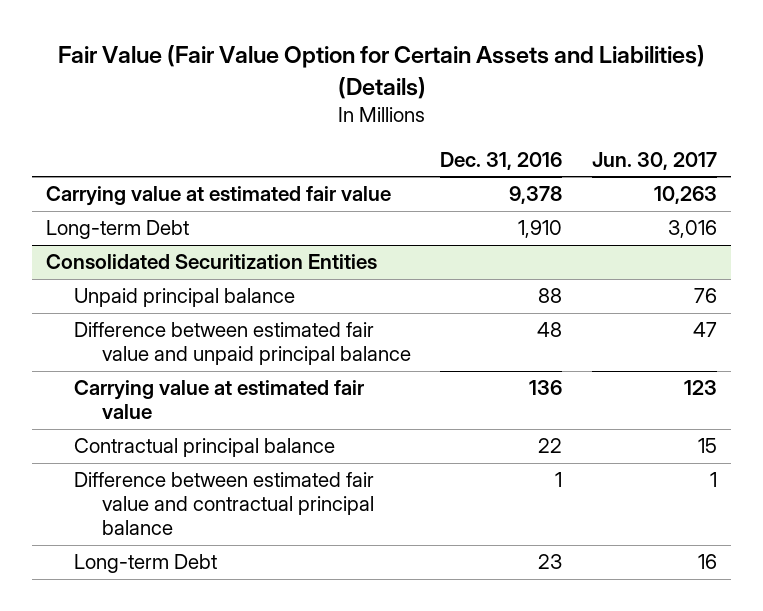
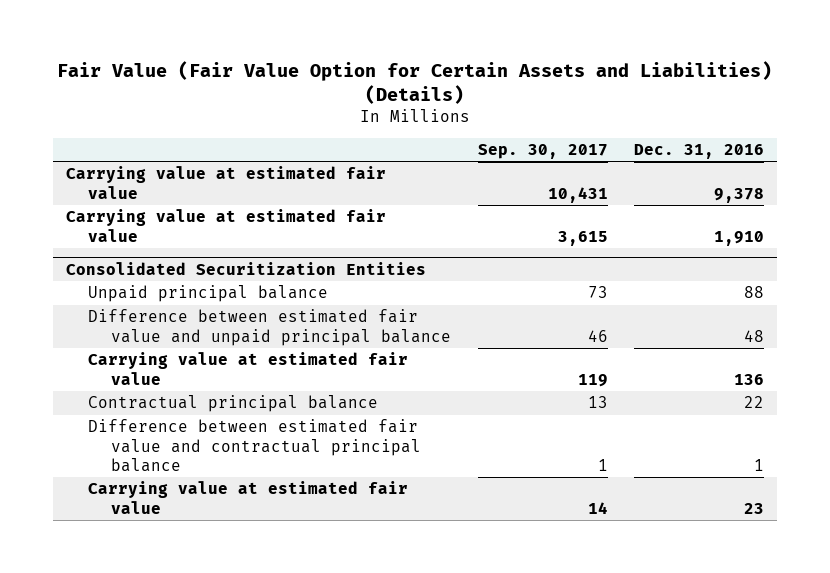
- | Dec. 31, 2016 | Jun. 30, 2017
+ | Sep. 30, 2017 | Dec. 31, 2016
- Long-term Debt | 1,910 | 3,016
+ Carrying value at estimated fair value | 3,615 | 1,910
@ Consolidated Securitization Entities
- Long-term Debt | 23 | 16
+ Carrying value at estimated fair value | 14 | 23

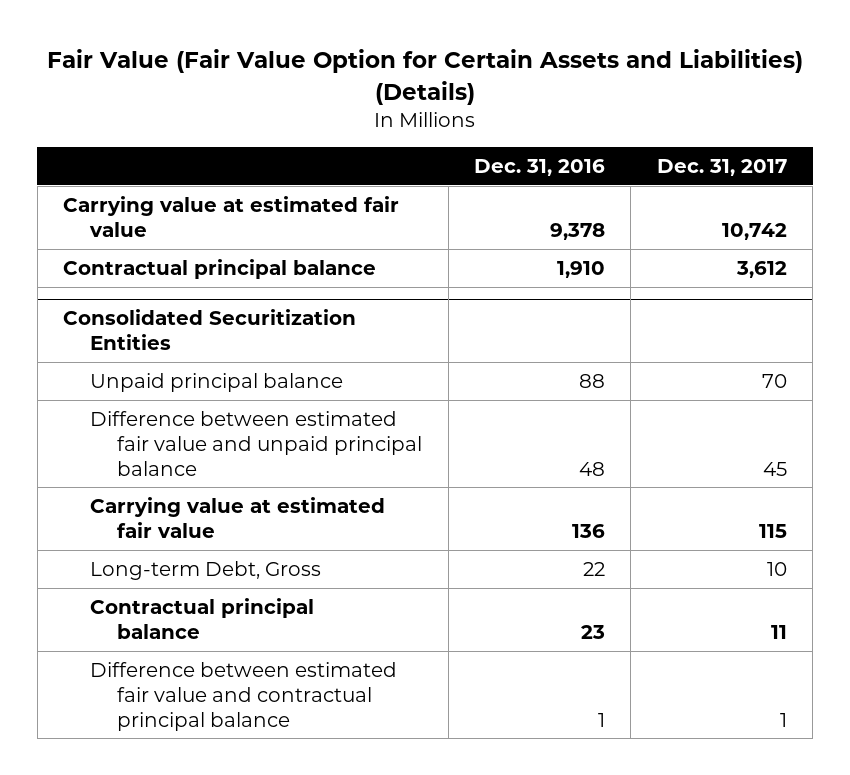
- | Sep. 30, 2017 | Dec. 31, 2016
+ | Dec. 31, 2016 | Dec. 31, 2017
- Carrying value at estimated fair value | 3,615 | 1,910
+ Contractual principal balance | 1,910 | 3,612
@ Consolidated Securitization Entities
- Contractual principal balance | 13 | 22
+ Long-term Debt, Gross | 22 | 10
+ Contractual principal balance | 23 | 11
- Carrying value at estimated fair value | 14 | 23

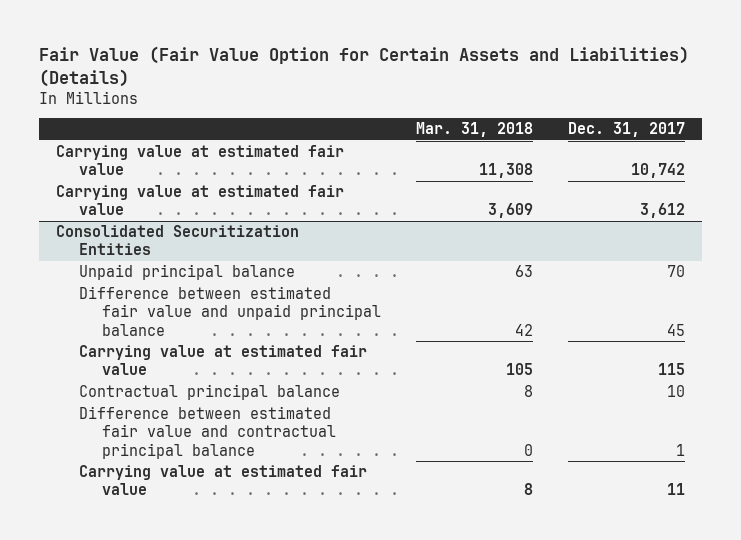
- | Dec. 31, 2016 | Dec. 31, 2017
+ | Mar. 31, 2018 | Dec. 31, 2017
- Contractual principal balance | 1,910 | 3,612
+ Carrying value at estimated fair value | 3,609 | 3,612
@ Consolidated Securitization Entities
- Long-term Debt, Gross | 22 | 10
- Contractual principal balance | 23 | 11
+ Contractual principal balance | 8 | 10
+ Carrying value at estimated fair value | 8 | 11

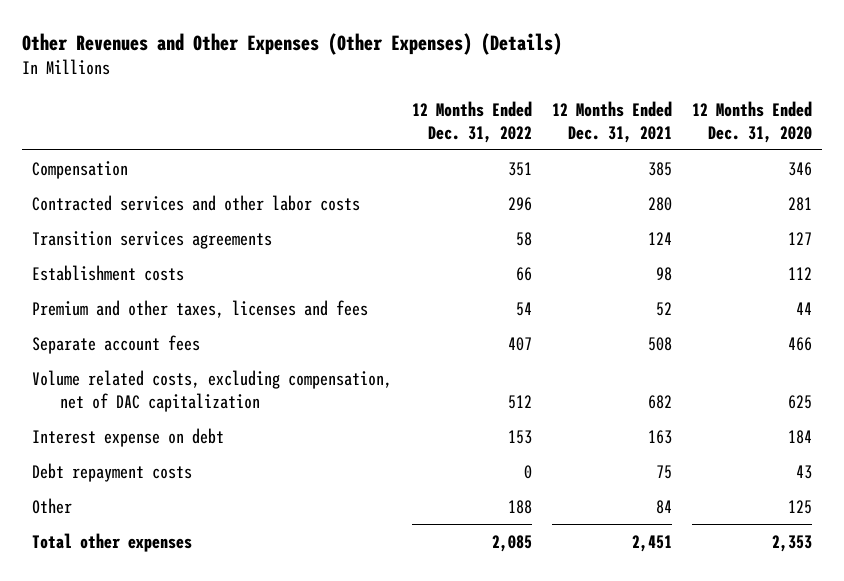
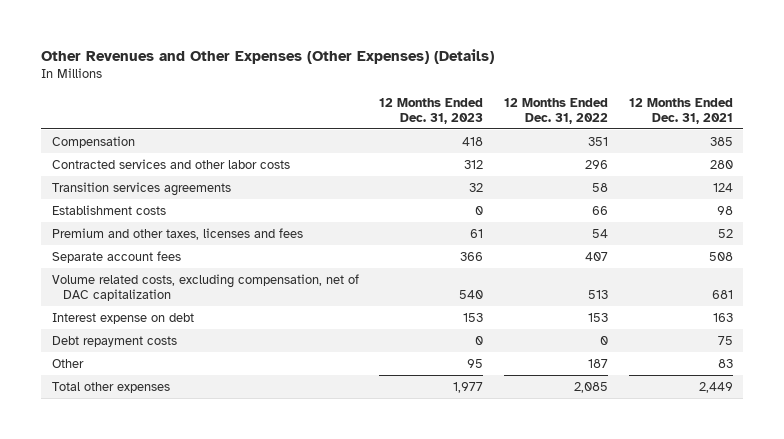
- | 12 Months Ended Dec. 31, 2022 | 12 Months Ended Dec. 31, 2021 | 12 Months Ended Dec. 31, 2020
+ | 12 Months Ended Dec. 31, 2023 | 12 Months Ended Dec. 31, 2022 | 12 Months Ended Dec. 31, 2021
- Volume related costs, excluding compensation, net of DAC capitalization | 512 | 682 | 625
+ Volume related costs, excluding compensation, net of DAC capitalization | 540 | 513 | 681
- Other | 188 | 84 | 125
- Total other expenses | 2,085 | 2,451 | 2,353
+ Other | 95 | 187 | 83
+ Total other expenses | 1,977 | 2,085 | 2,449

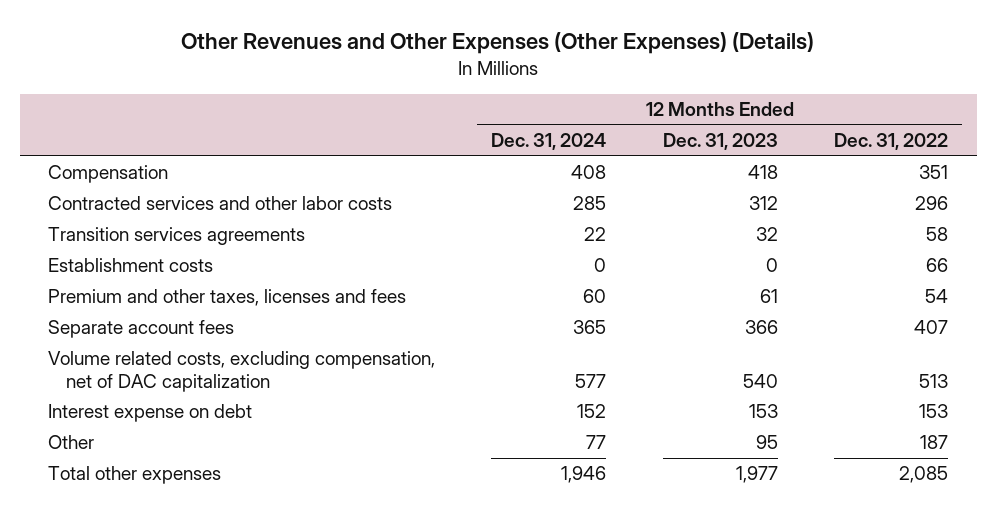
- | 12 Months Ended Dec. 31, 2023 | 12 Months Ended Dec. 31, 2022 | 12 Months Ended Dec. 31, 2021
+ | 12 Months Ended Dec. 31, 2024 | 12 Months Ended Dec. 31, 2023 | 12 Months Ended Dec. 31, 2022
- Debt repayment costs | 0 | 0 | 75

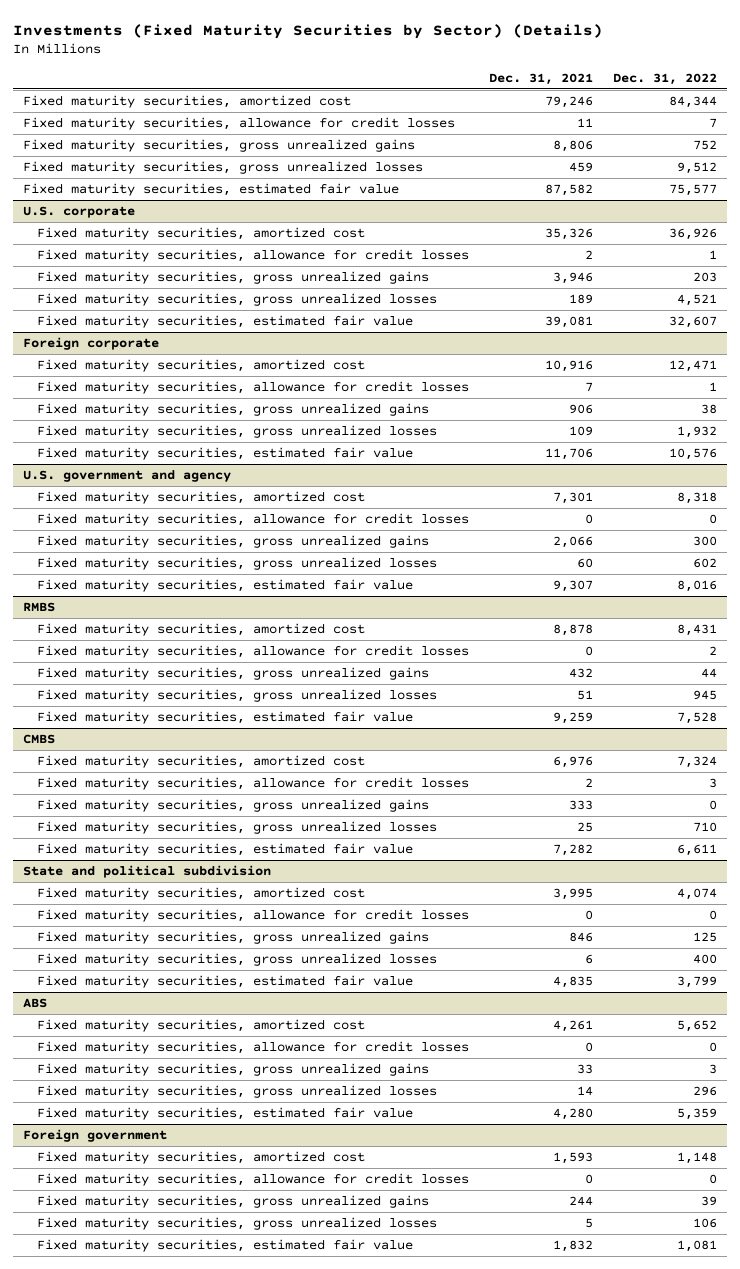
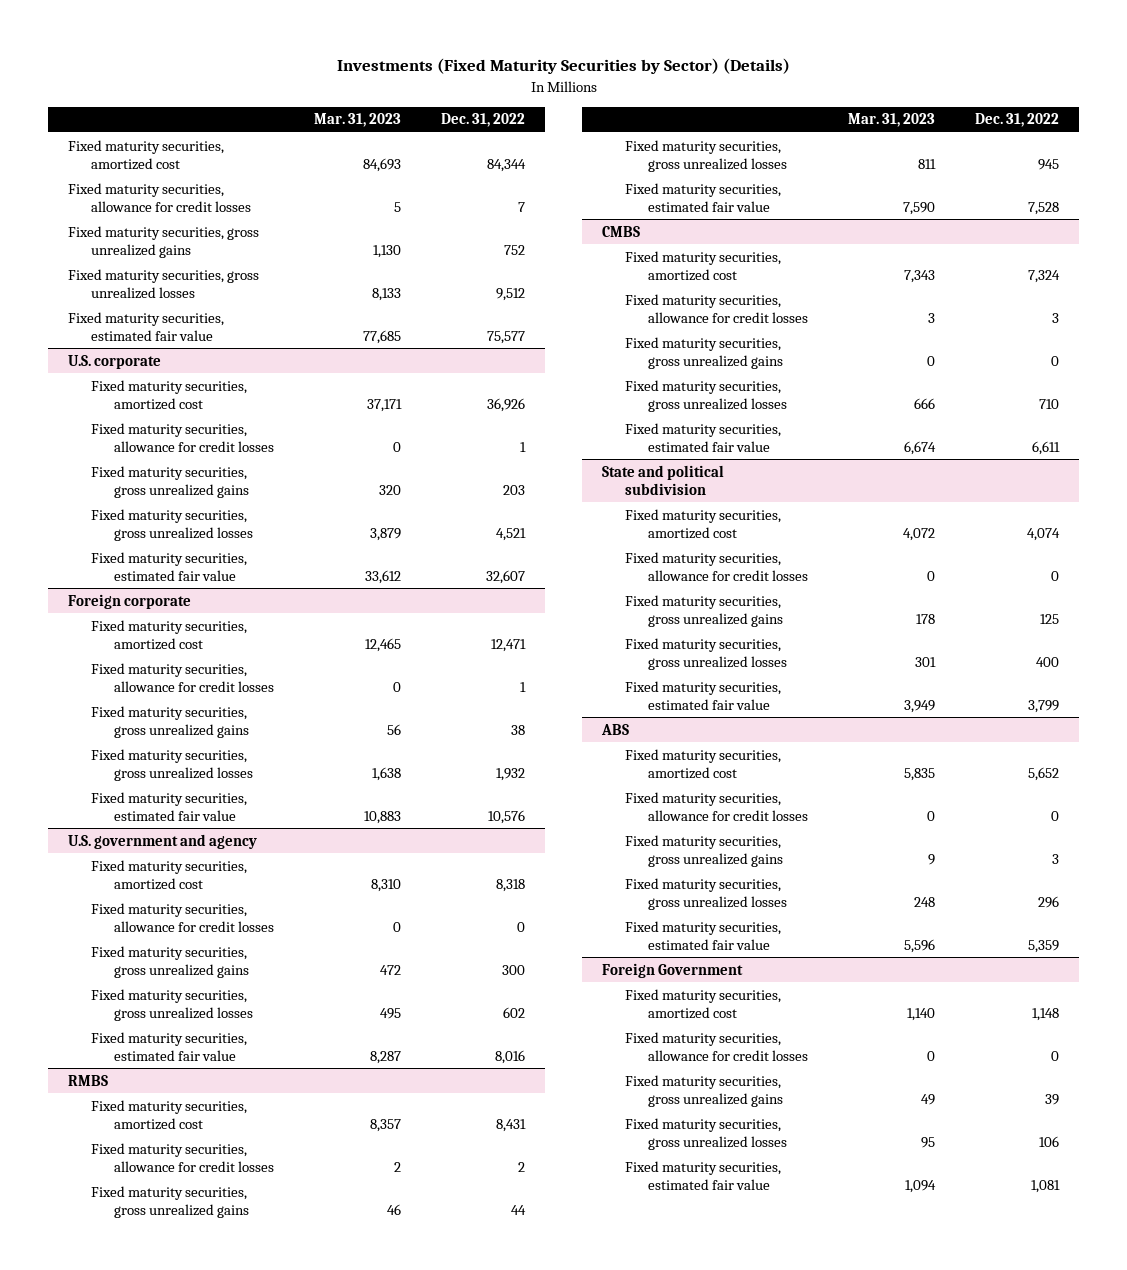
- | Dec. 31, 2021 | Dec. 31, 2022
+ | Mar. 31, 2023 | Dec. 31, 2022
- Foreign government
+ Foreign Government

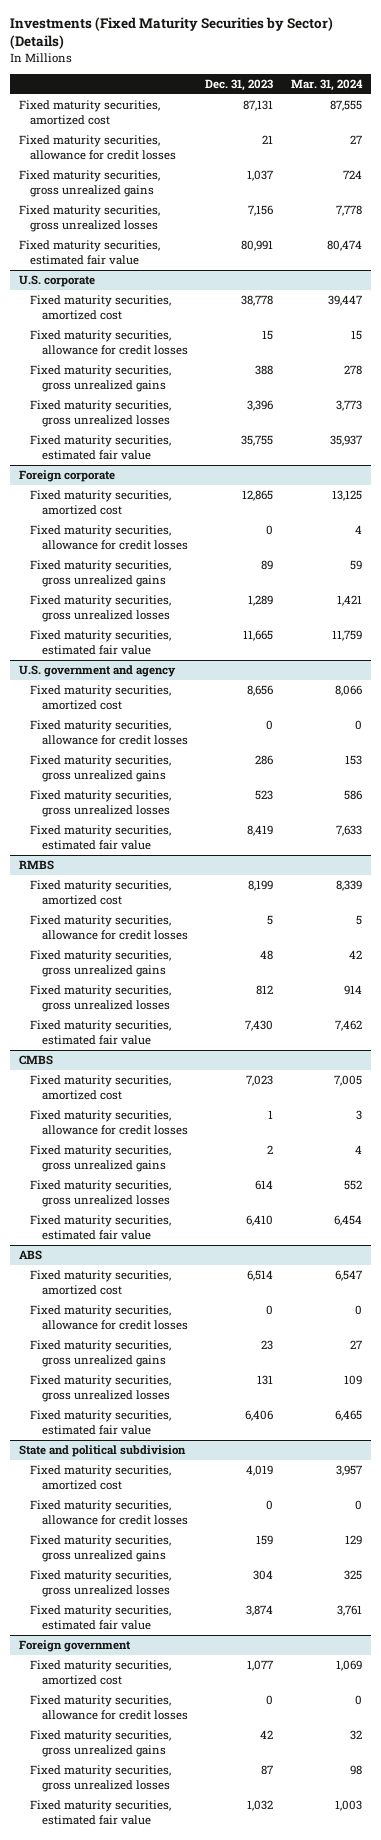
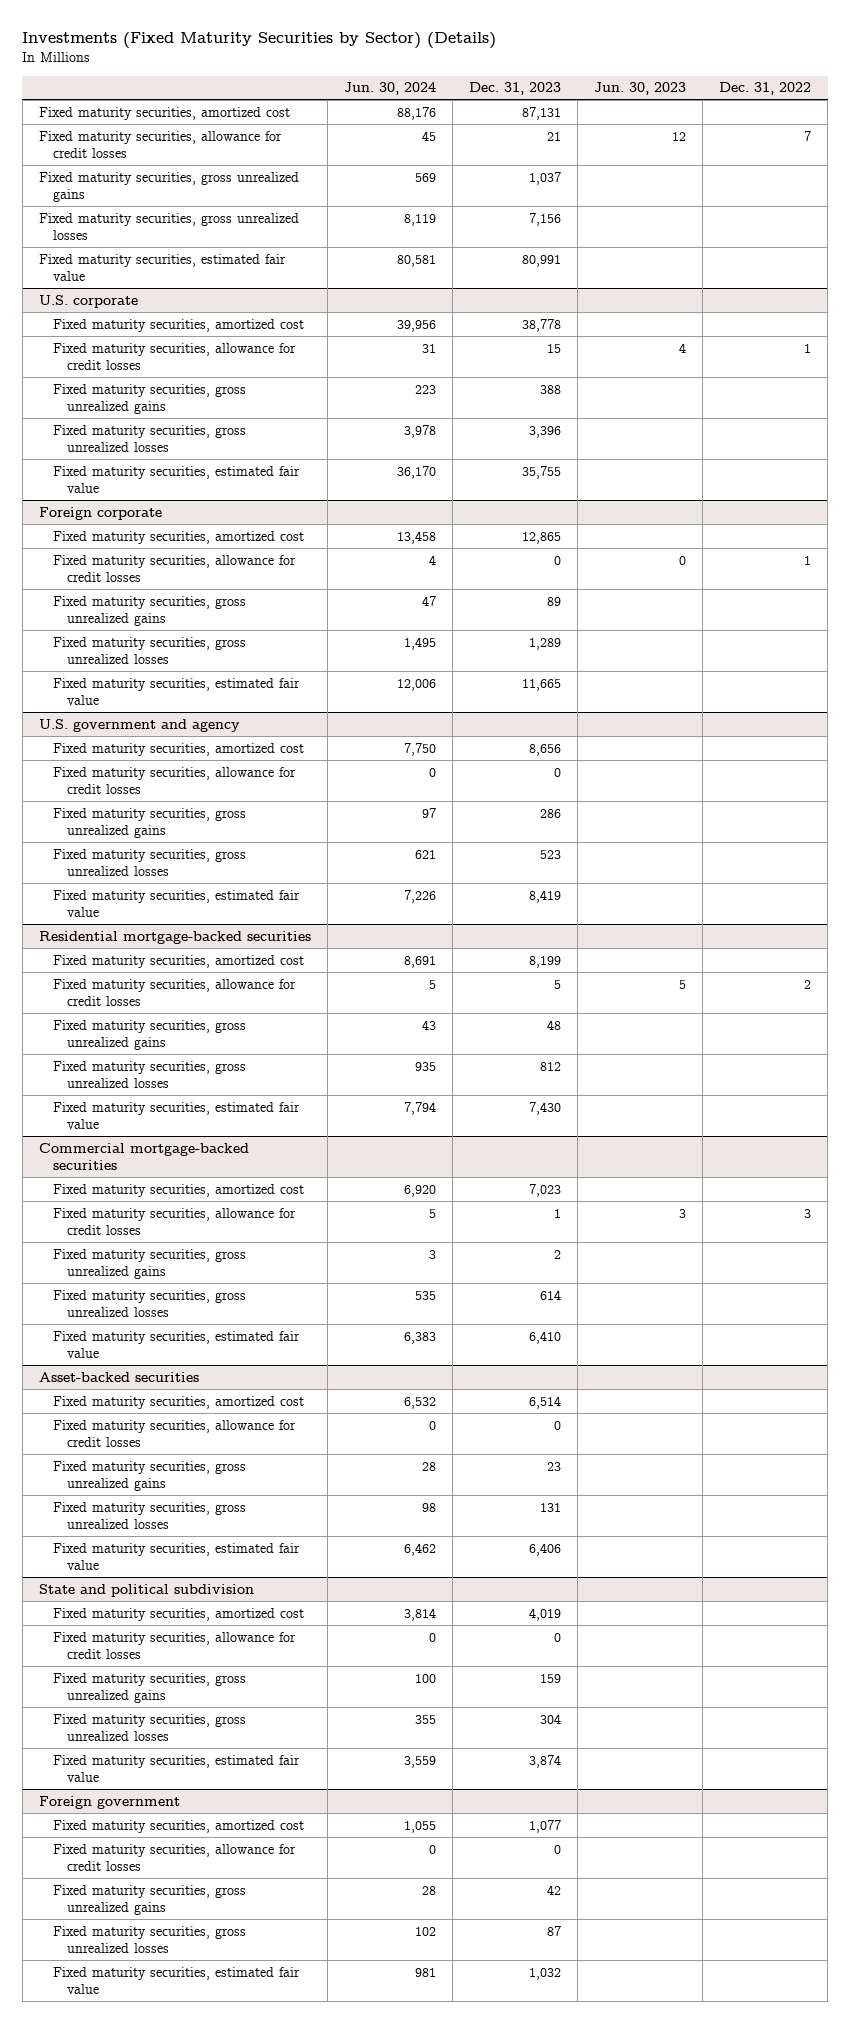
- | Dec. 31, 2023 | Mar. 31, 2024
+ | Jun. 30, 2024 | Dec. 31, 2023 | Jun. 30, 2023 | Dec. 31, 2022
- RMBS
+ Residential mortgage-backed securities
- CMBS
+ Commercial mortgage-backed securities
- ABS
+ Asset-backed securities

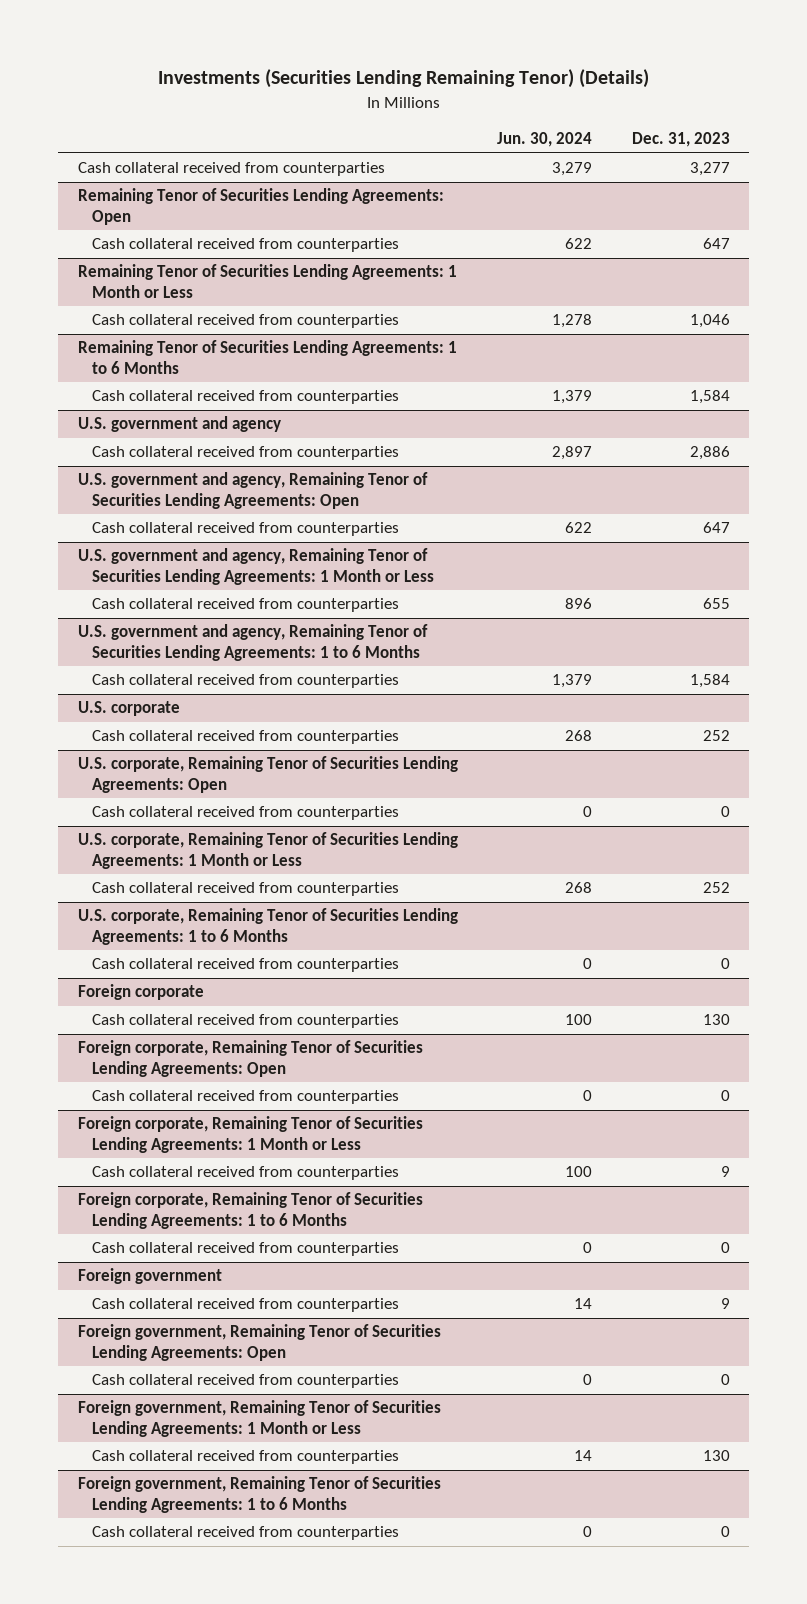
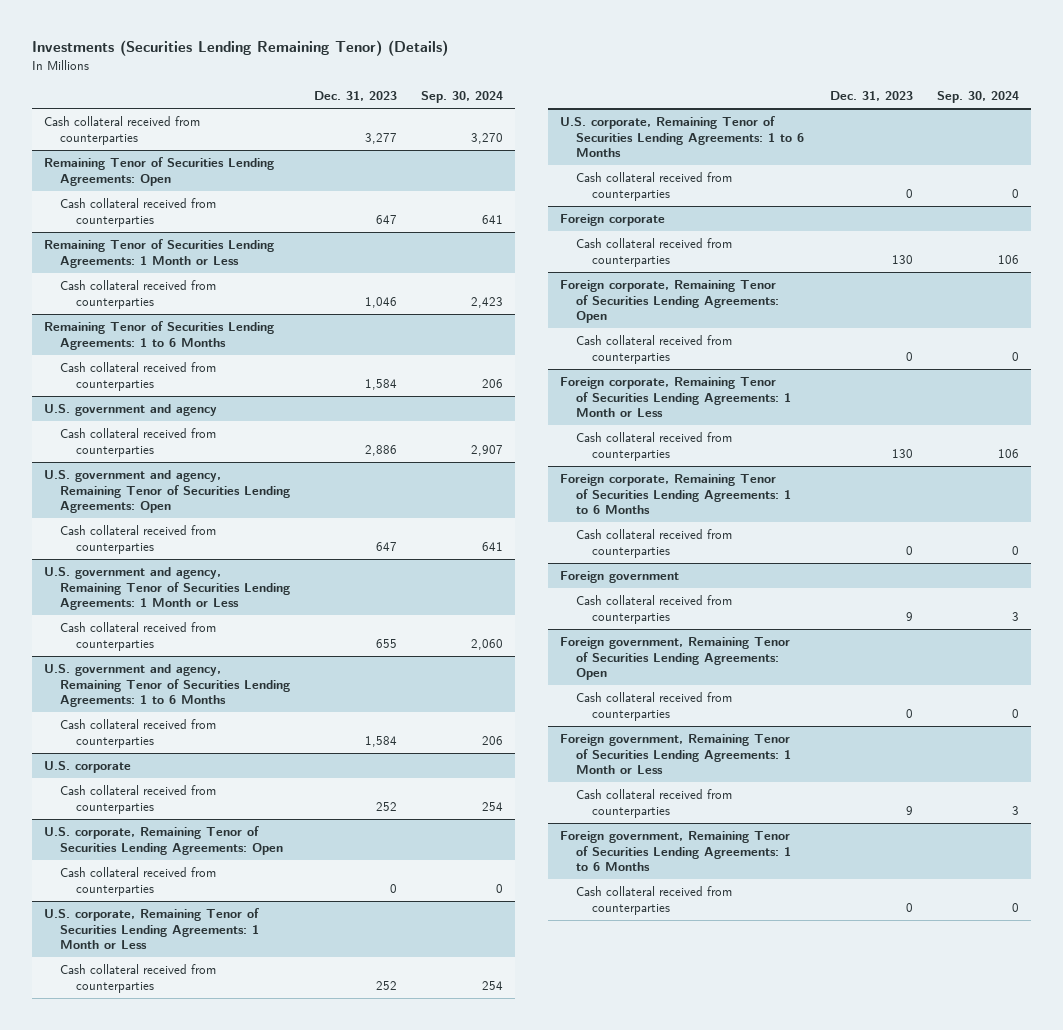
- | Jun. 30, 2024 | Dec. 31, 2023
+ | Dec. 31, 2023 | Sep. 30, 2024
@ Foreign corporate, Remaining Tenor of Securities Lending Agreements: 1 Month or Less
- Cash collateral received from counterparties | 100 | 9
+ Cash collateral received from counterparties | 130 | 106
@ Foreign government, Remaining Tenor of Securities Lending Agreements: 1 Month or Less
- Cash collateral received from counterparties | 14 | 130
+ Cash collateral received from counterparties | 9 | 3

